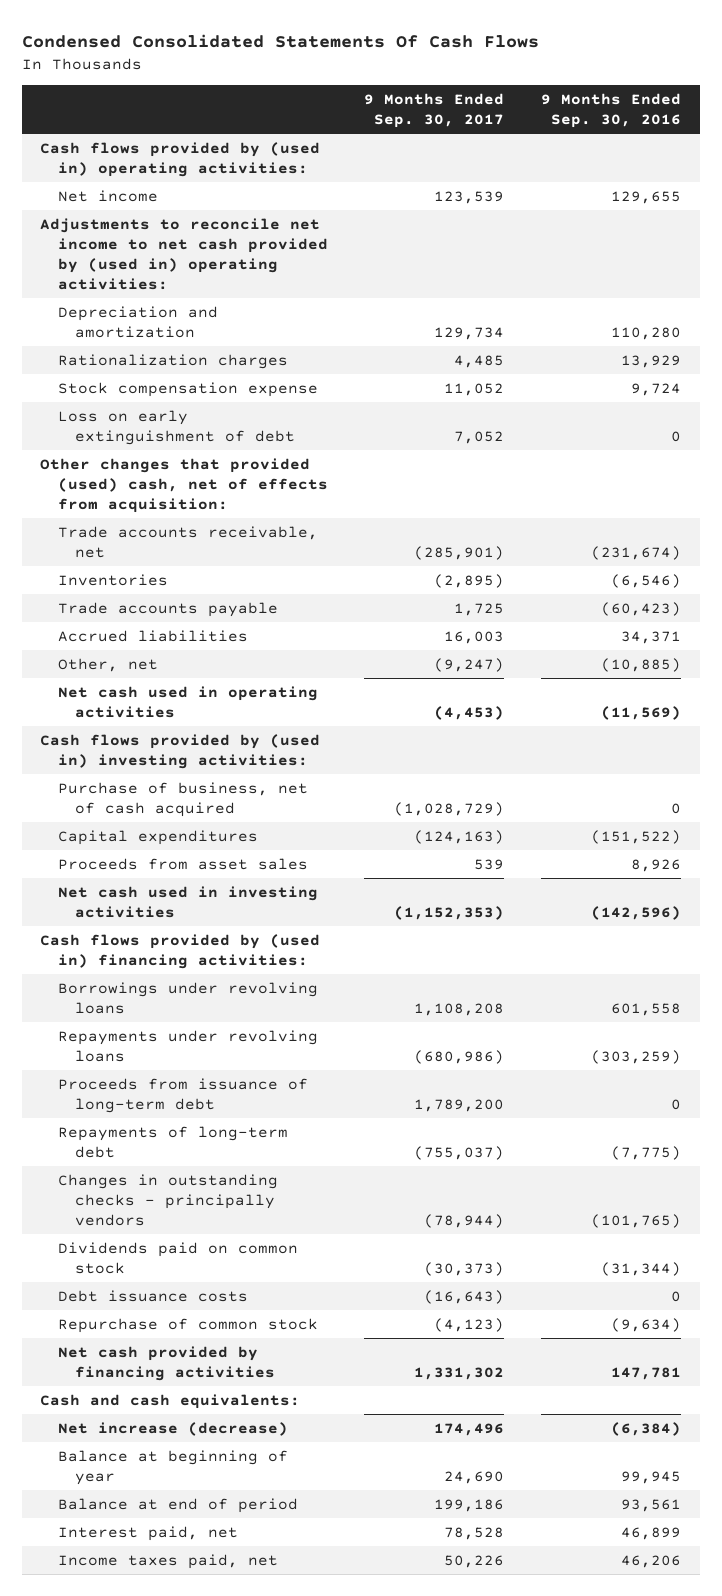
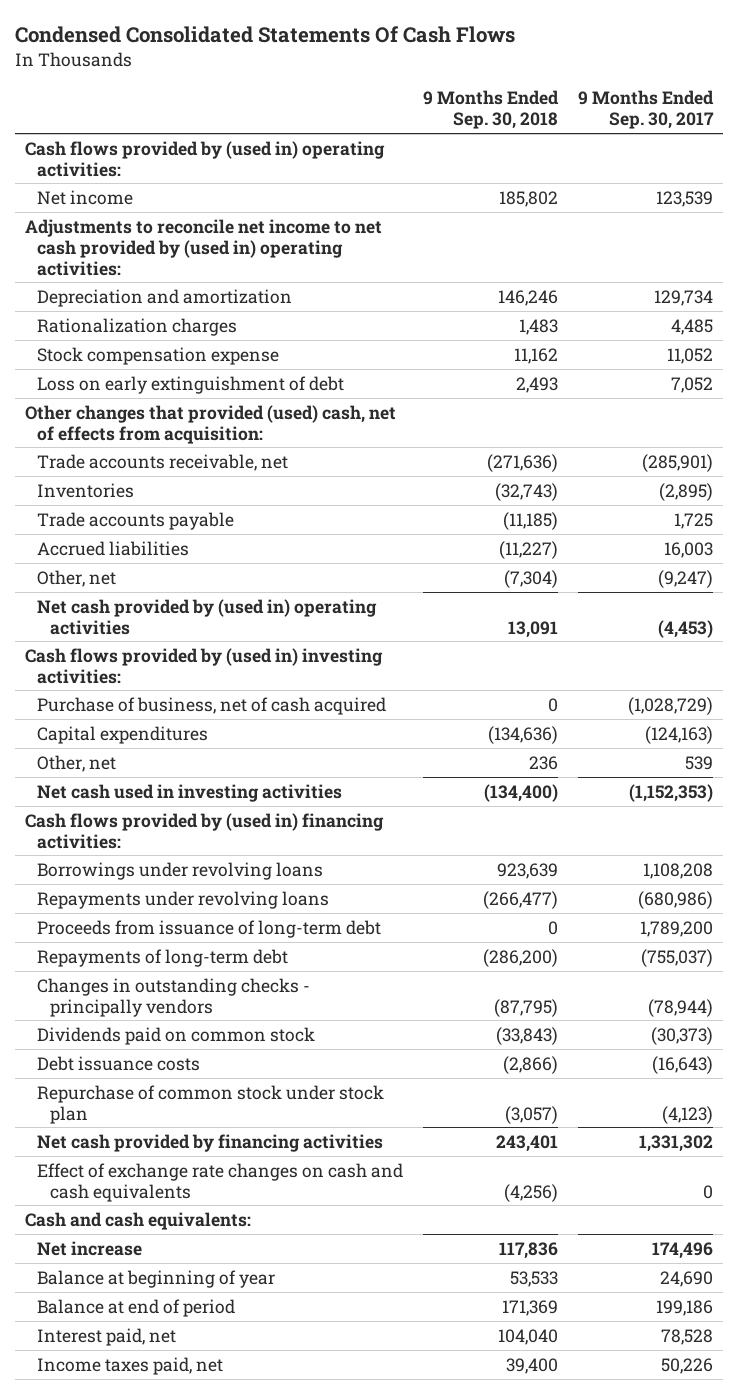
- | 9 Months Ended Sep. 30, 2017 | 9 Months Ended Sep. 30, 2016
+ | 9 Months Ended Sep. 30, 2018 | 9 Months Ended Sep. 30, 2017
- Net cash used in operating activities | (4,453) | (11,569)
+ Net cash provided by (used in) operating activities | 13,091 | (4,453)
- Proceeds from asset sales | 539 | 8,926
+ Other, net | 236 | 539
- Repurchase of common stock | (4,123) | (9,634)
+ Repurchase of common stock under stock plan | (3,057) | (4,123)
+ Effect of exchange rate changes on cash and cash equivalents | (4,256) | 0
- Net increase (decrease) | 174,496 | (6,384)
+ Net increase | 117,836 | 174,496

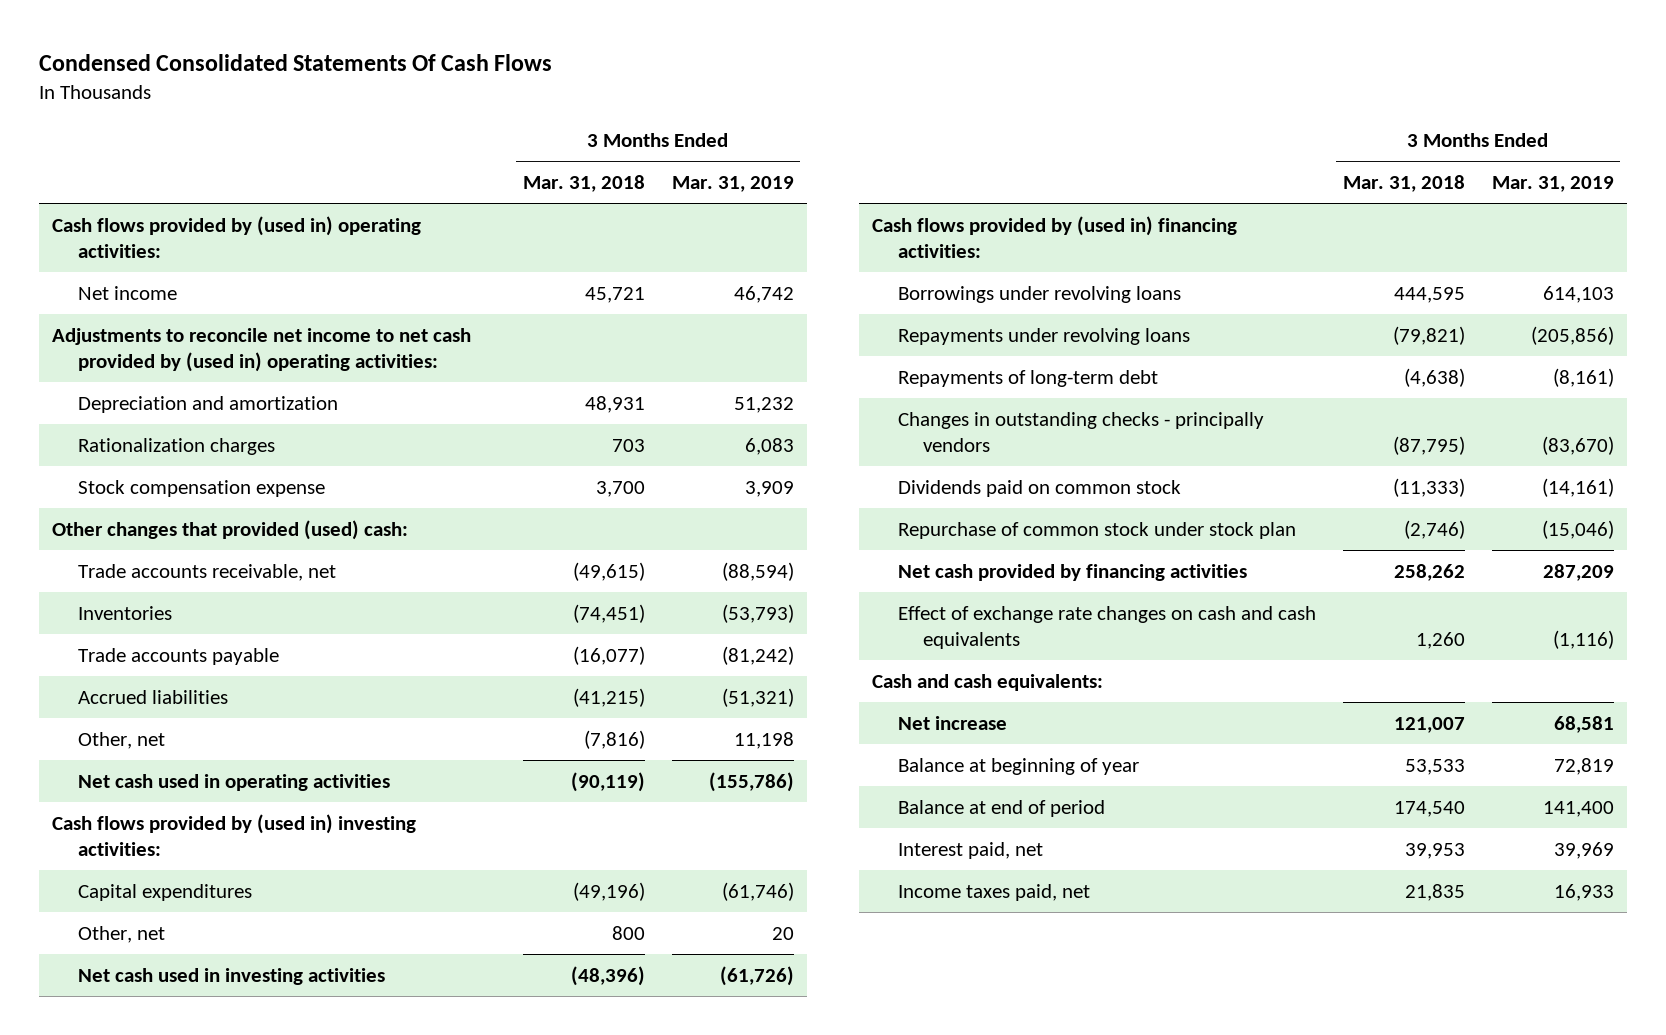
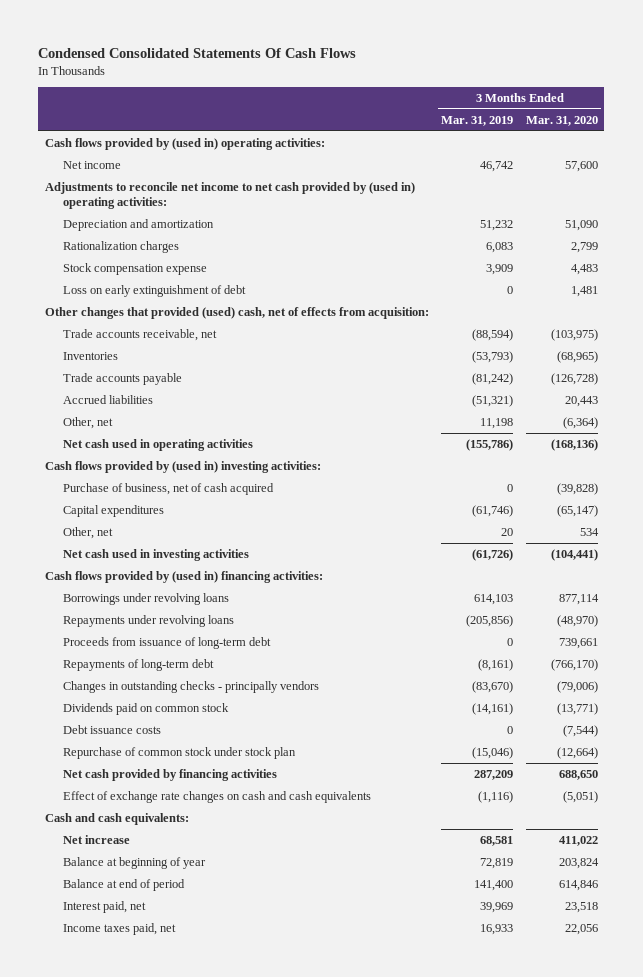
- | 3 Months Ended Mar. 31, 2018 | 3 Months Ended Mar. 31, 2019
+ | 3 Months Ended Mar. 31, 2019 | 3 Months Ended Mar. 31, 2020
- Other changes that provided (used) cash:
+ Loss on early extinguishment of debt | 0 | 1,481
+ Other changes that provided (used) cash, net of effects from acquisition:
+ Purchase of business, net of cash acquired | 0 | (39,828)
+ Proceeds from issuance of long-term debt | 0 | 739,661
+ Debt issuance costs | 0 | (7,544)

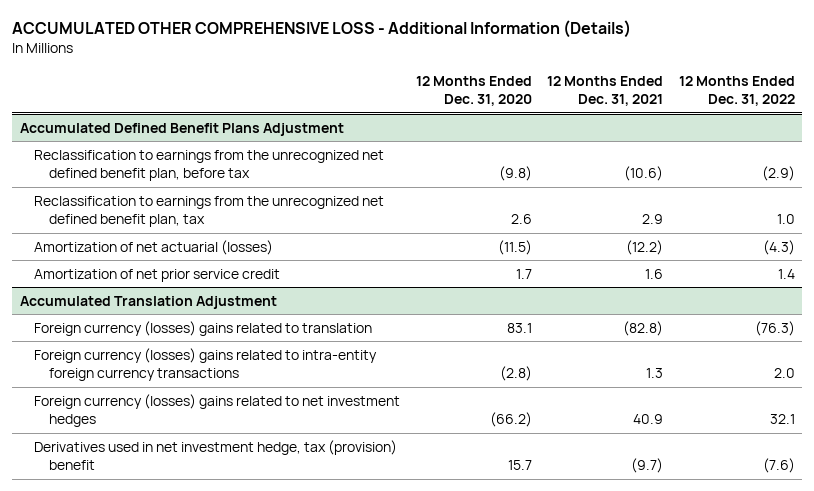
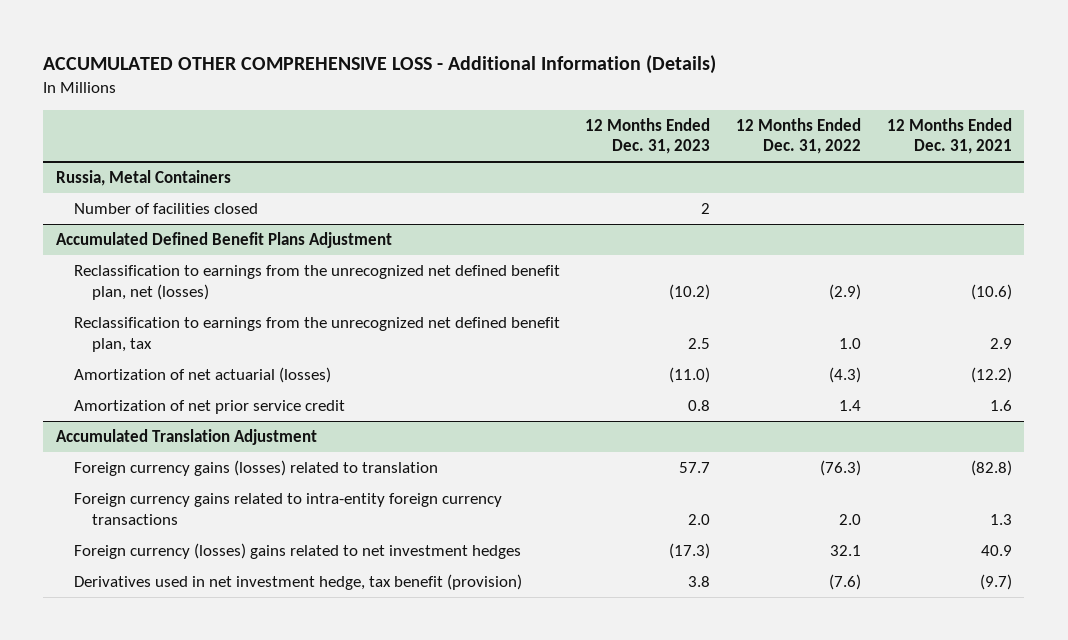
- | 12 Months Ended Dec. 31, 2020 | 12 Months Ended Dec. 31, 2021 | 12 Months Ended Dec. 31, 2022
+ | 12 Months Ended Dec. 31, 2023 | 12 Months Ended Dec. 31, 2022 | 12 Months Ended Dec. 31, 2021
+ Russia, Metal Containers
+ Number of facilities closed | 2 | |
@ Accumulated Defined Benefit Plans Adjustment
- Reclassification to earnings from the unrecognized net defined benefit plan, before tax | (9.8) | (10.6) | (2.9)
+ Reclassification to earnings from the unrecognized net defined benefit plan, net (losses) | (10.2) | (2.9) | (10.6)
@ Accumulated Translation Adjustment
- Foreign currency (losses) gains related to translation | 83.1 | (82.8) | (76.3)
- Foreign currency (losses) gains related to intra-entity foreign currency transactions | (2.8) | 1.3 | 2.0
+ Foreign currency gains (losses) related to translation | 57.7 | (76.3) | (82.8)
+ Foreign currency gains related to intra-entity foreign currency transactions | 2.0 | 2.0 | 1.3
- Derivatives used in net investment hedge, tax (provision) benefit | 15.7 | (9.7) | (7.6)
+ Derivatives used in net investment hedge, tax benefit (provision) | 3.8 | (7.6) | (9.7)

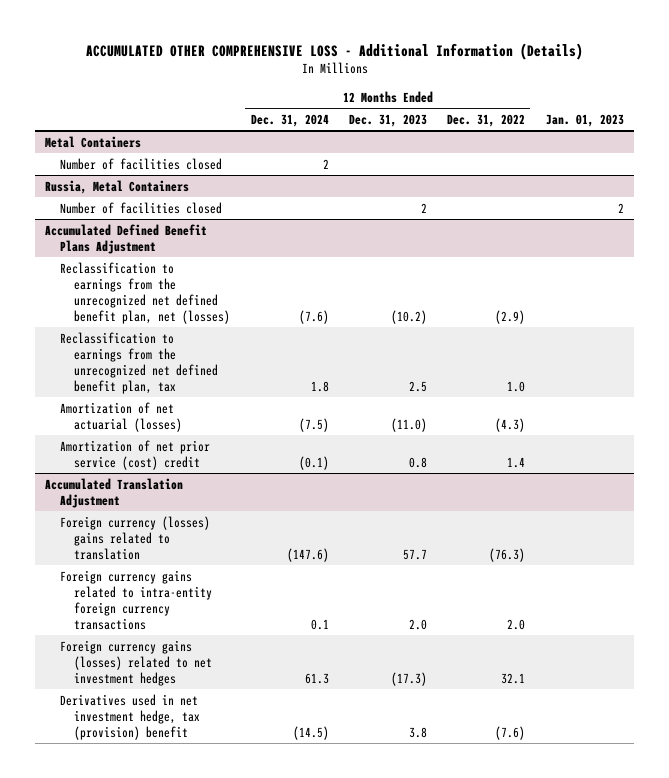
- | 12 Months Ended Dec. 31, 2023 | 12 Months Ended Dec. 31, 2022 | 12 Months Ended Dec. 31, 2021
+ | 12 Months Ended Dec. 31, 2024 | 12 Months Ended Dec. 31, 2023 | 12 Months Ended Dec. 31, 2022 | Jan. 01, 2023
+ Metal Containers
+ Number of facilities closed | 2 | | |
@ Accumulated Defined Benefit Plans Adjustment
- Amortization of net prior service credit | 0.8 | 1.4 | 1.6
+ Amortization of net prior service (cost) credit | (0.1) | 0.8 | 1.4 |
@ Accumulated Translation Adjustment
- Foreign currency gains (losses) related to translation | 57.7 | (76.3) | (82.8)
+ Foreign currency (losses) gains related to translation | (147.6) | 57.7 | (76.3) |
- Foreign currency (losses) gains related to net investment hedges | (17.3) | 32.1 | 40.9
- Derivatives used in net investment hedge, tax benefit (provision) | 3.8 | (7.6) | (9.7)
+ Foreign currency gains (losses) related to net investment hedges | 61.3 | (17.3) | 32.1 |
+ Derivatives used in net investment hedge, tax (provision) benefit | (14.5) | 3.8 | (7.6) |

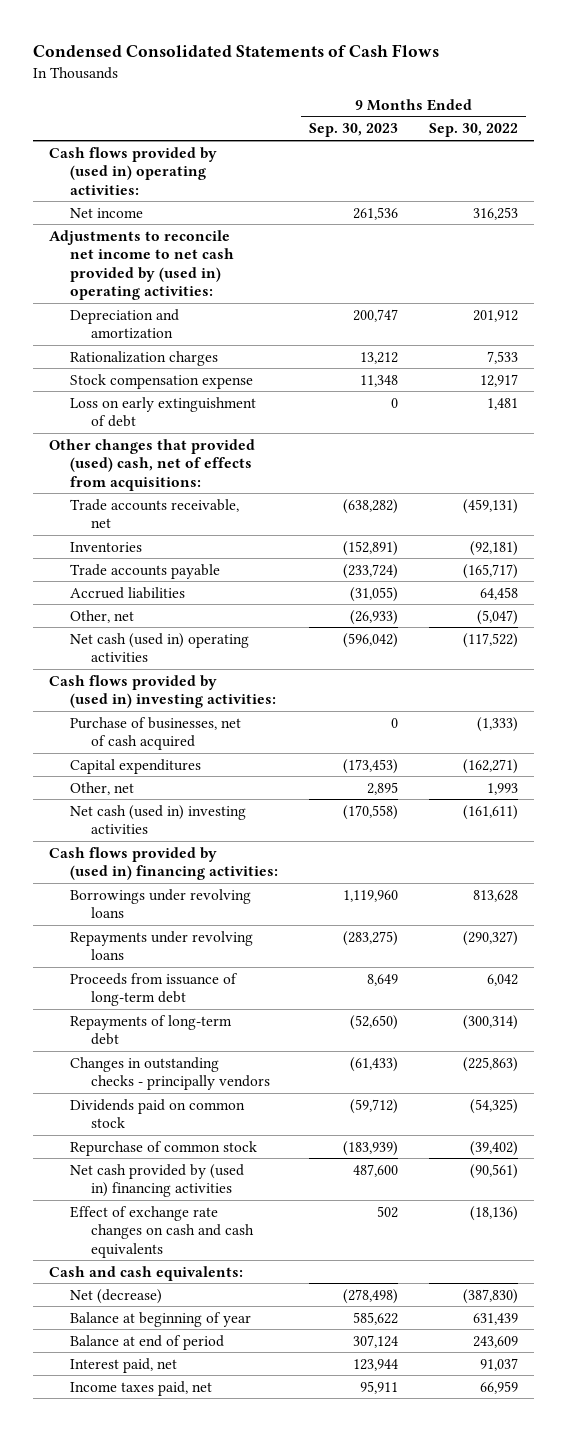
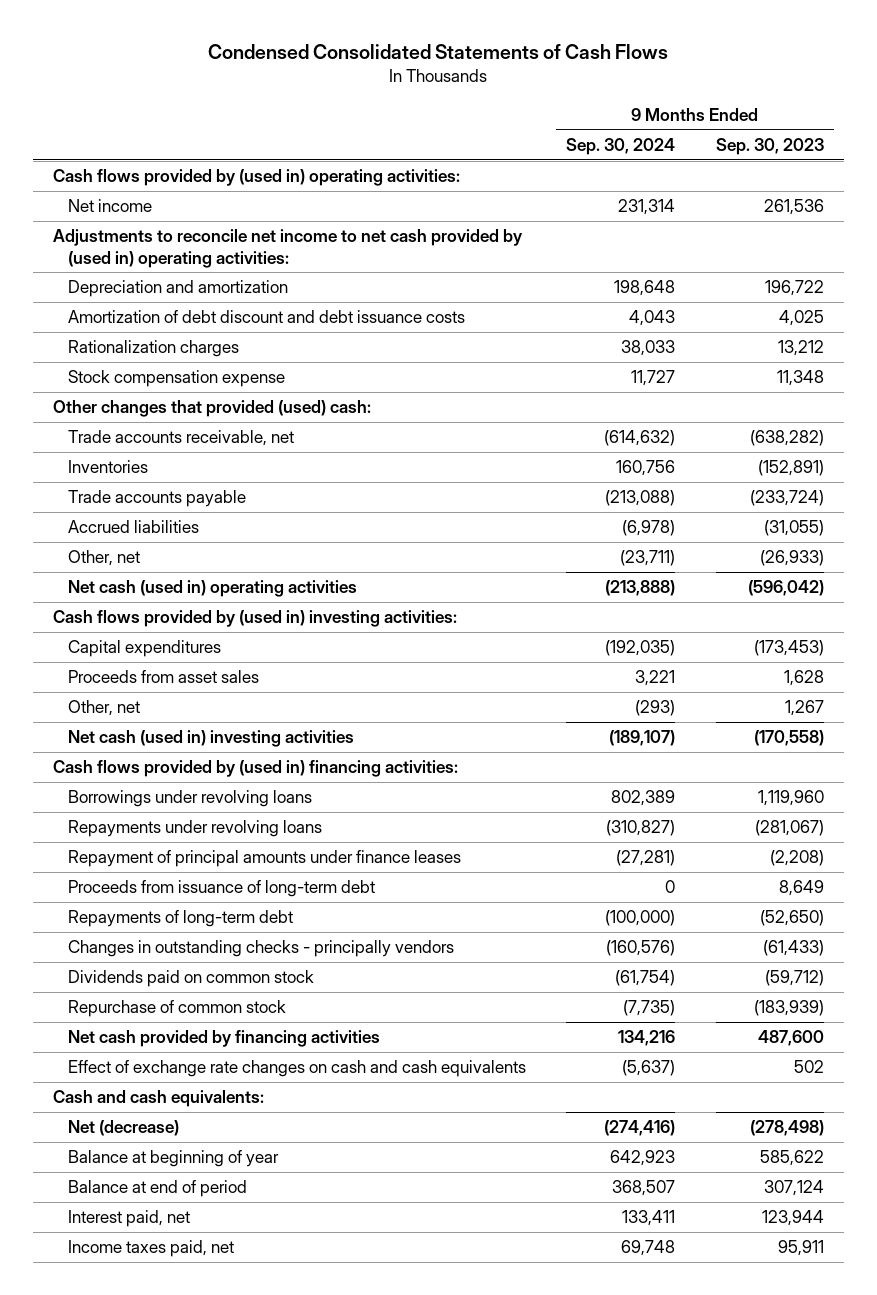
- | 9 Months Ended Sep. 30, 2023 | 9 Months Ended Sep. 30, 2022
+ | 9 Months Ended Sep. 30, 2024 | 9 Months Ended Sep. 30, 2023
- Depreciation and amortization | 200,747 | 201,912
+ Depreciation and amortization | 198,648 | 196,722
+ Amortization of debt discount and debt issuance costs | 4,043 | 4,025
- Loss on early extinguishment of debt | 0 | 1,481
- Other changes that provided (used) cash, net of effects from acquisitions:
+ Other changes that provided (used) cash:
- Purchase of businesses, net of cash acquired | 0 | (1,333)
- Other, net | 2,895 | 1,993
+ Proceeds from asset sales | 3,221 | 1,628
+ Other, net | (293) | 1,267
- Repayments under revolving loans | (283,275) | (290,327)
+ Repayments under revolving loans | (310,827) | (281,067)
+ Repayment of principal amounts under finance leases | (27,281) | (2,208)
- Net cash provided by (used in) financing activities | 487,600 | (90,561)
+ Net cash provided by financing activities | 134,216 | 487,600

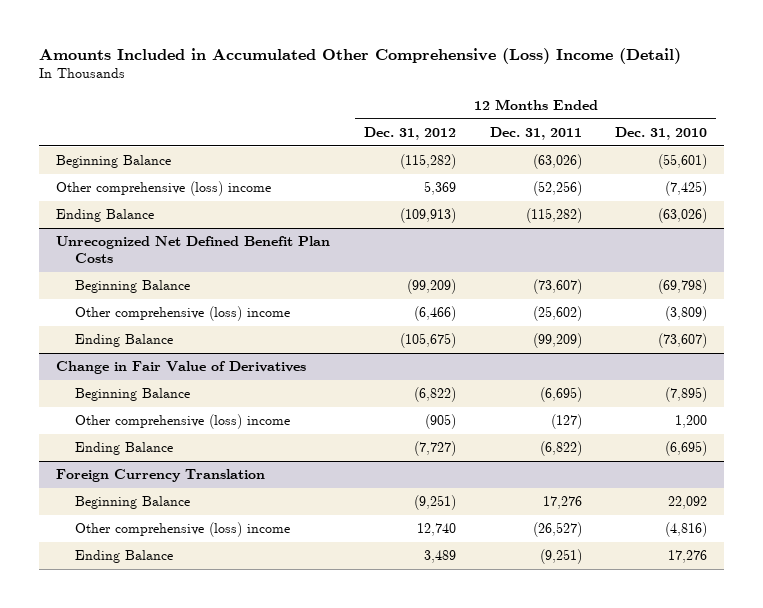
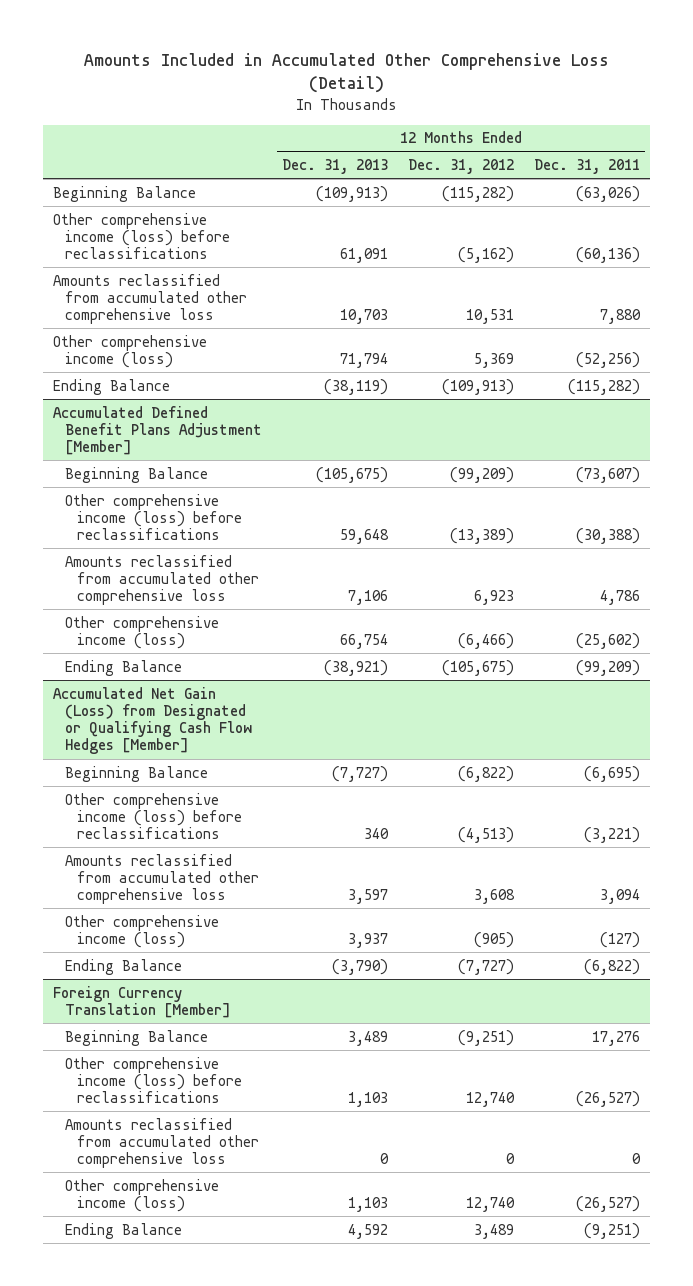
- Amounts Included in Accumulated Other Comprehensive (Loss) Income (Detail)
+ Amounts Included in Accumulated Other Comprehensive Loss (Detail)
- | 12 Months Ended Dec. 31, 2012 | 12 Months Ended Dec. 31, 2011 | 12 Months Ended Dec. 31, 2010
+ | 12 Months Ended Dec. 31, 2013 | 12 Months Ended Dec. 31, 2012 | 12 Months Ended Dec. 31, 2011
- Other comprehensive (loss) income | 5,369 | (52,256) | (7,425)
+ Other comprehensive income (loss) before reclassifications | 61,091 | (5,162) | (60,136)
+ Amounts reclassified from accumulated other comprehensive loss | 10,703 | 10,531 | 7,880
+ Other comprehensive income (loss) | 71,794 | 5,369 | (52,256)
- Unrecognized Net Defined Benefit Plan Costs
+ Accumulated Defined Benefit Plans Adjustment [Member]
- Other comprehensive (loss) income | (6,466) | (25,602) | (3,809)
+ Other comprehensive income (loss) before reclassifications | 59,648 | (13,389) | (30,388)
+ Amounts reclassified from accumulated other comprehensive loss | 7,106 | 6,923 | 4,786
+ Other comprehensive income (loss) | 66,754 | (6,466) | (25,602)
- Change in Fair Value of Derivatives
+ Accumulated Net Gain (Loss) from Designated or Qualifying Cash Flow Hedges [Member]
- Other comprehensive (loss) income | (905) | (127) | 1,200
+ Other comprehensive income (loss) before reclassifications | 340 | (4,513) | (3,221)
+ Amounts reclassified from accumulated other comprehensive loss | 3,597 | 3,608 | 3,094
+ Other comprehensive income (loss) | 3,937 | (905) | (127)
- Foreign Currency Translation
+ Foreign Currency Translation [Member]
- Other comprehensive (loss) income | 12,740 | (26,527) | (4,816)
+ Other comprehensive income (loss) before reclassifications | 1,103 | 12,740 | (26,527)
+ Amounts reclassified from accumulated other comprehensive loss | 0 | 0 | 0
+ Other comprehensive income (loss) | 1,103 | 12,740 | (26,527)

